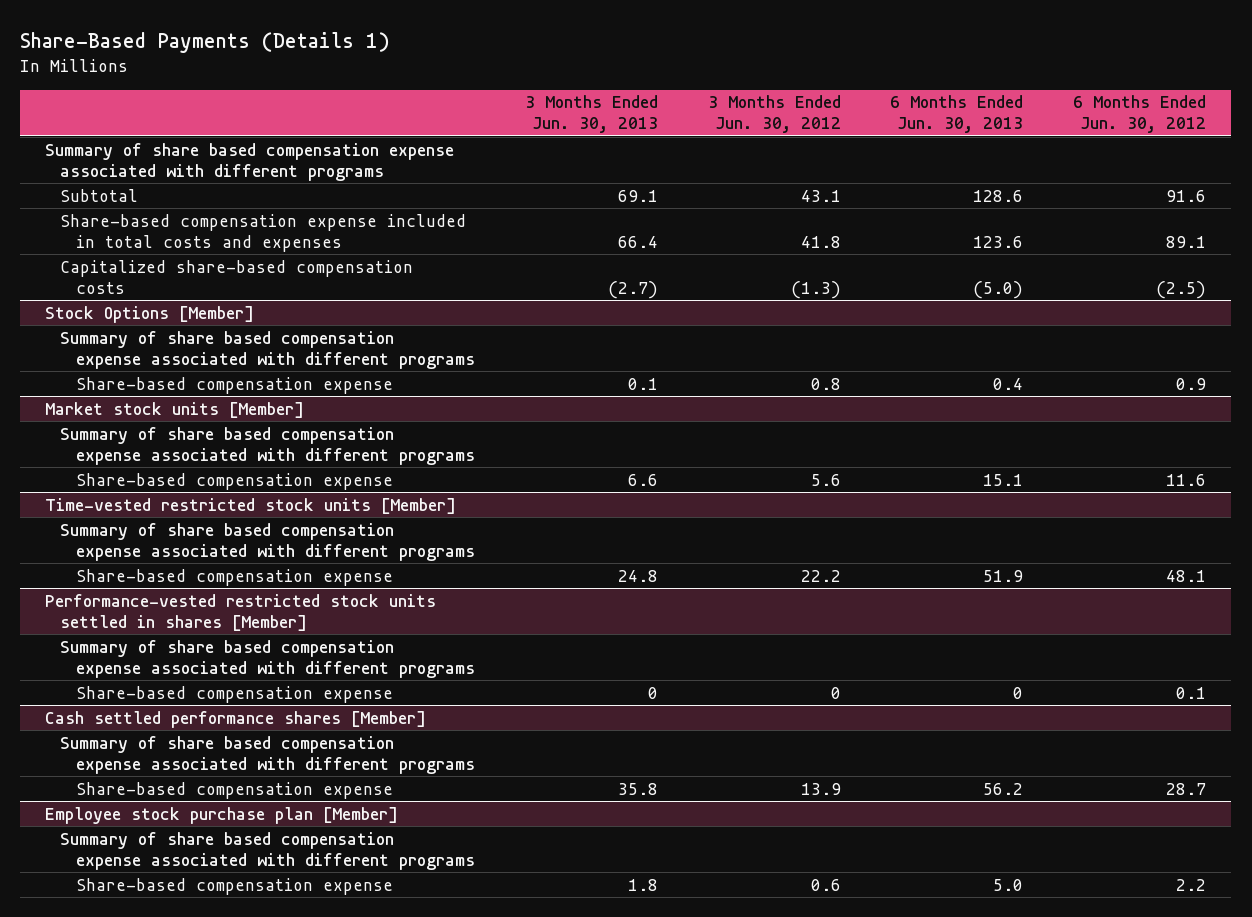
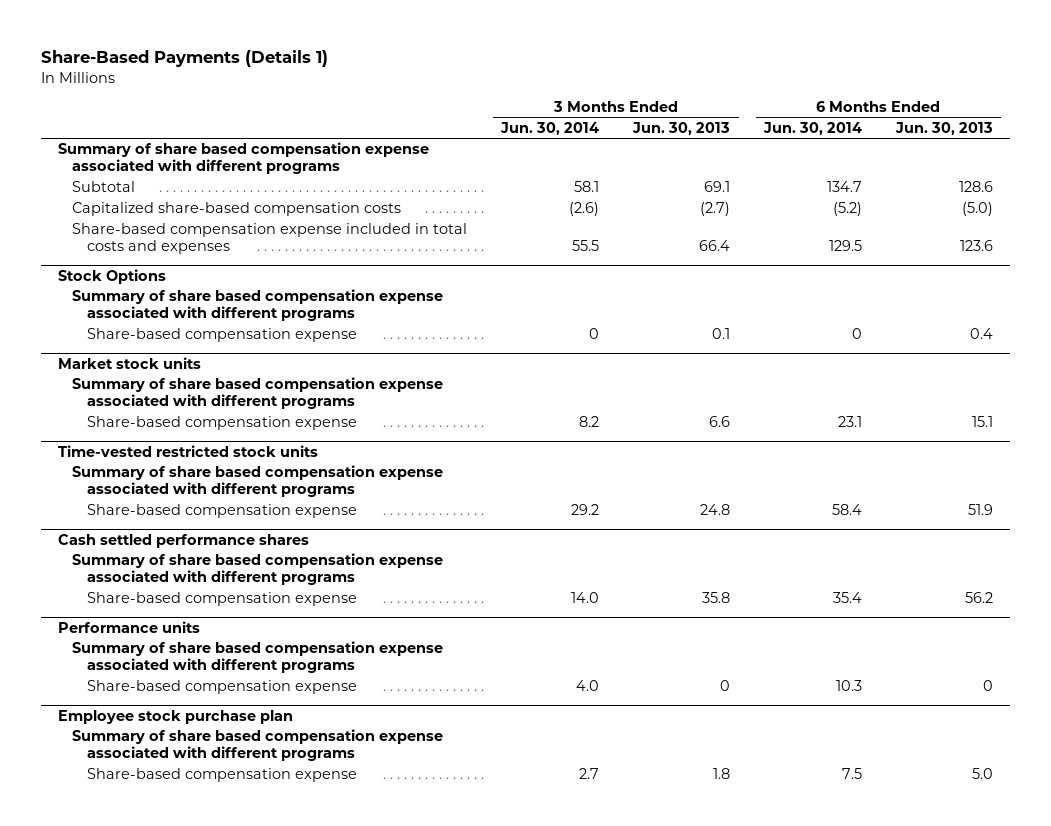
- | 3 Months Ended Jun. 30, 2013 | 3 Months Ended Jun. 30, 2012 | 6 Months Ended Jun. 30, 2013 | 6 Months Ended Jun. 30, 2012
+ | 3 Months Ended Jun. 30, 2014 | 3 Months Ended Jun. 30, 2013 | 6 Months Ended Jun. 30, 2014 | 6 Months Ended Jun. 30, 2013
- Stock Options [Member]
moved down: Share-based compensation expense included in total costs and expenses | 55.5 | 66.4 | 129.5 | 123.6
+ Stock Options
- Market stock units [Member]
+ Market stock units
- Time-vested restricted stock units [Member]
+ Time-vested restricted stock units
- Performance-vested restricted stock units settled in shares [Member]
- Summary of share based compensation expense associated with different programs
- Share-based compensation expense | 0 | 0 | 0 | 0.1
- Cash settled performance shares [Member]
+ Cash settled performance shares
- Employee stock purchase plan [Member]
+ Performance units
+ Share-based compensation expense | 4.0 | 0 | 10.3 | 0
+ Employee stock purchase plan
+ Summary of share based compensation expense associated with different programs

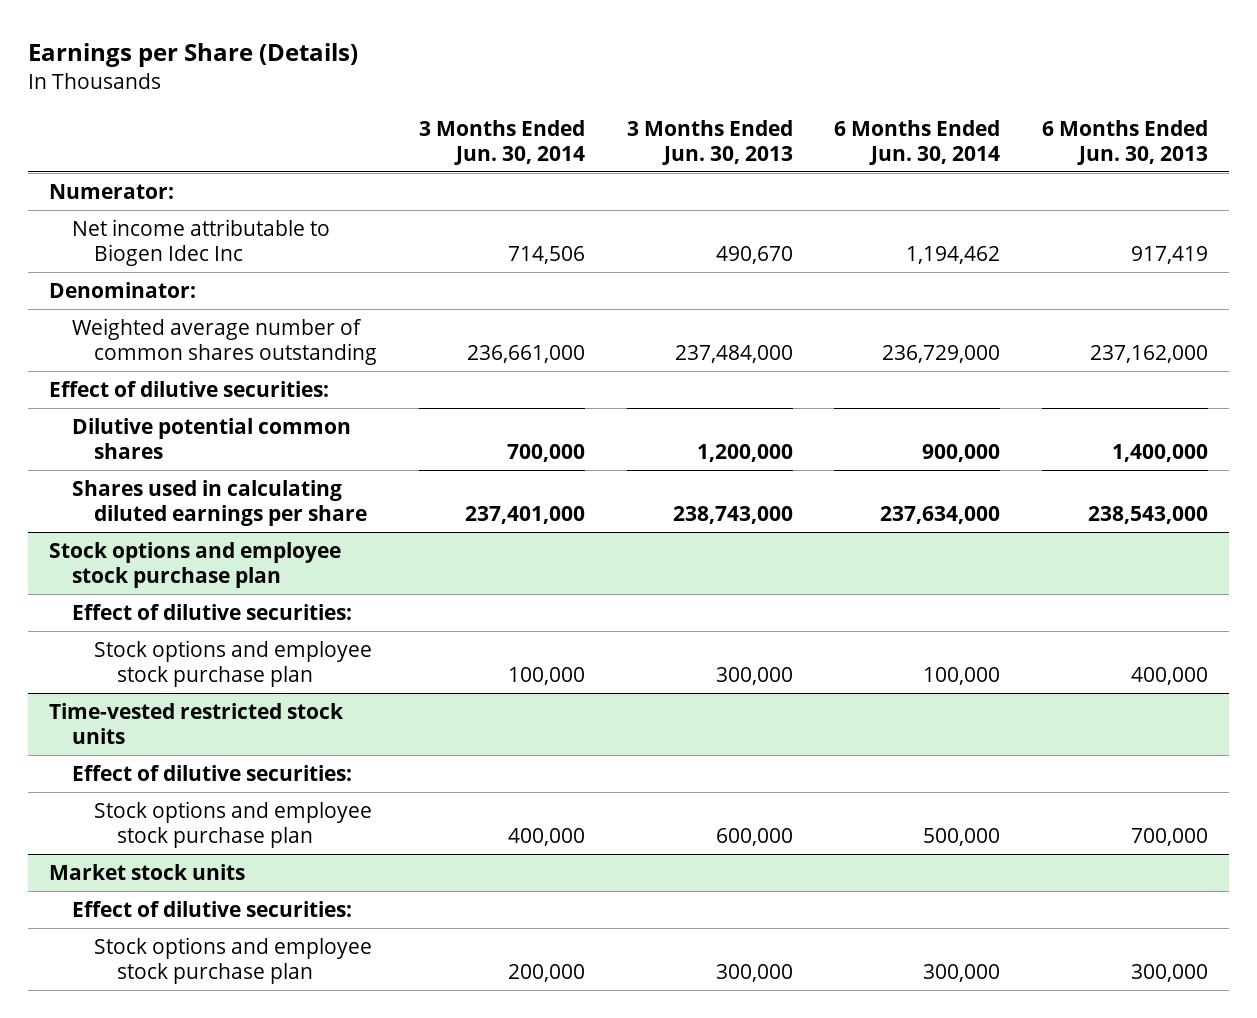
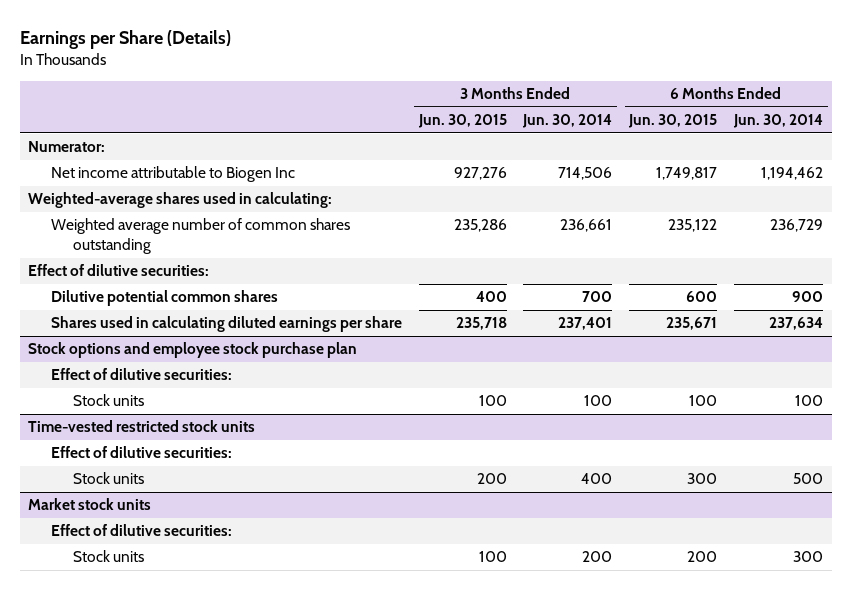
- | 3 Months Ended Jun. 30, 2014 | 3 Months Ended Jun. 30, 2013 | 6 Months Ended Jun. 30, 2014 | 6 Months Ended Jun. 30, 2013
+ | 3 Months Ended Jun. 30, 2015 | 3 Months Ended Jun. 30, 2014 | 6 Months Ended Jun. 30, 2015 | 6 Months Ended Jun. 30, 2014
- Net income attributable to Biogen Idec Inc | 714,506 | 490,670 | 1,194,462 | 917,419
- Denominator:
- Weighted average number of common shares outstanding | 236,661,000 | 237,484,000 | 236,729,000 | 237,162,000
+ Net income attributable to Biogen Inc | 927,276 | 714,506 | 1,749,817 | 1,194,462
+ Weighted-average shares used in calculating:
+ Weighted average number of common shares outstanding | 235,286 | 236,661 | 235,122 | 236,729
- Dilutive potential common shares | 700,000 | 1,200,000 | 900,000 | 1,400,000
- Shares used in calculating diluted earnings per share | 237,401,000 | 238,743,000 | 237,634,000 | 238,543,000
+ Dilutive potential common shares | 400 | 700 | 600 | 900
+ Shares used in calculating diluted earnings per share | 235,718 | 237,401 | 235,671 | 237,634
@ Stock options and employee stock purchase plan
- Stock options and employee stock purchase plan | 100,000 | 300,000 | 100,000 | 400,000
+ Stock units | 100 | 100 | 100 | 100
@ Time-vested restricted stock units
- Stock options and employee stock purchase plan | 400,000 | 600,000 | 500,000 | 700,000
+ Stock units | 200 | 400 | 300 | 500
@ Market stock units
- Stock options and employee stock purchase plan | 200,000 | 300,000 | 300,000 | 300,000
+ Stock units | 100 | 200 | 200 | 300

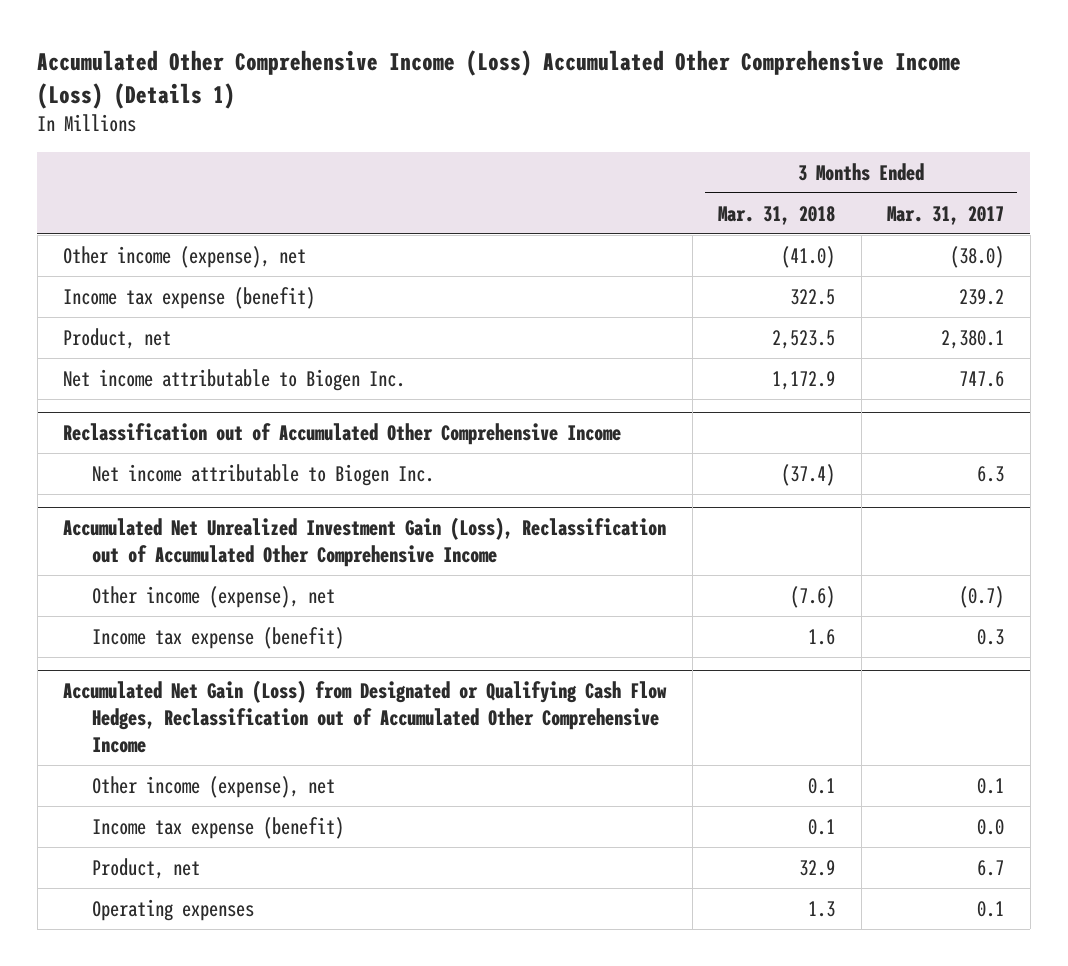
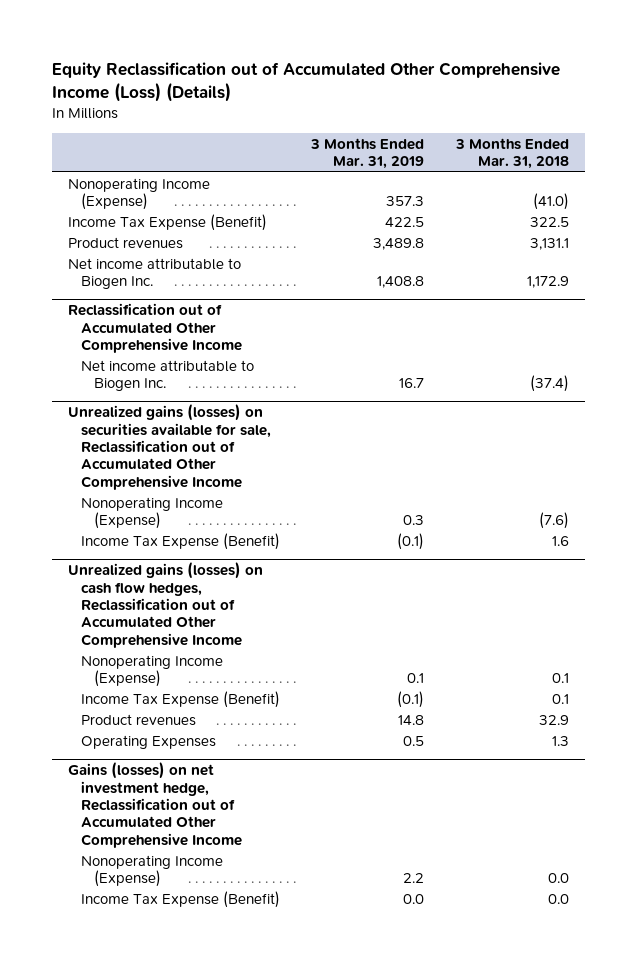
- Accumulated Other Comprehensive Income (Loss) Accumulated Other Comprehensive Income (Loss) (Details 1)
+ Equity Reclassification out of Accumulated Other Comprehensive Income (Loss) (Details)
- | 3 Months Ended Mar. 31, 2018 | 3 Months Ended Mar. 31, 2017
+ | 3 Months Ended Mar. 31, 2019 | 3 Months Ended Mar. 31, 2018
- Other income (expense), net | (41.0) | (38.0)
- Income tax expense (benefit) | 322.5 | 239.2
- Product, net | 2,523.5 | 2,380.1
+ Nonoperating Income (Expense) | 357.3 | (41.0)
+ Income Tax Expense (Benefit) | 422.5 | 322.5
+ Product revenues | 3,489.8 | 3,131.1
- Accumulated Net Unrealized Investment Gain (Loss), Reclassification out of Accumulated Other Comprehensive Income
- Other income (expense), net | (7.6) | (0.7)
- Income tax expense (benefit) | 1.6 | 0.3
- Accumulated Net Gain (Loss) from Designated or Qualifying Cash Flow Hedges, Reclassification out of Accumulated Other Comprehensive Income
- Other income (expense), net | 0.1 | 0.1
- Income tax expense (benefit) | 0.1 | 0.0
- Product, net | 32.9 | 6.7
- Operating expenses | 1.3 | 0.1
+ Unrealized gains (losses) on securities available for sale, Reclassification out of Accumulated Other Comprehensive Income
+ Nonoperating Income (Expense) | 0.3 | (7.6)
+ Income Tax Expense (Benefit) | (0.1) | 1.6
+ Unrealized gains (losses) on cash flow hedges, Reclassification out of Accumulated Other Comprehensive Income
+ Nonoperating Income (Expense) | 0.1 | 0.1
+ Income Tax Expense (Benefit) | (0.1) | 0.1
+ Product revenues | 14.8 | 32.9
+ Operating Expenses | 0.5 | 1.3
+ Gains (losses) on net investment hedge, Reclassification out of Accumulated Other Comprehensive Income
+ Nonoperating Income (Expense) | 2.2 | 0.0
+ Income Tax Expense (Benefit) | 0.0 | 0.0

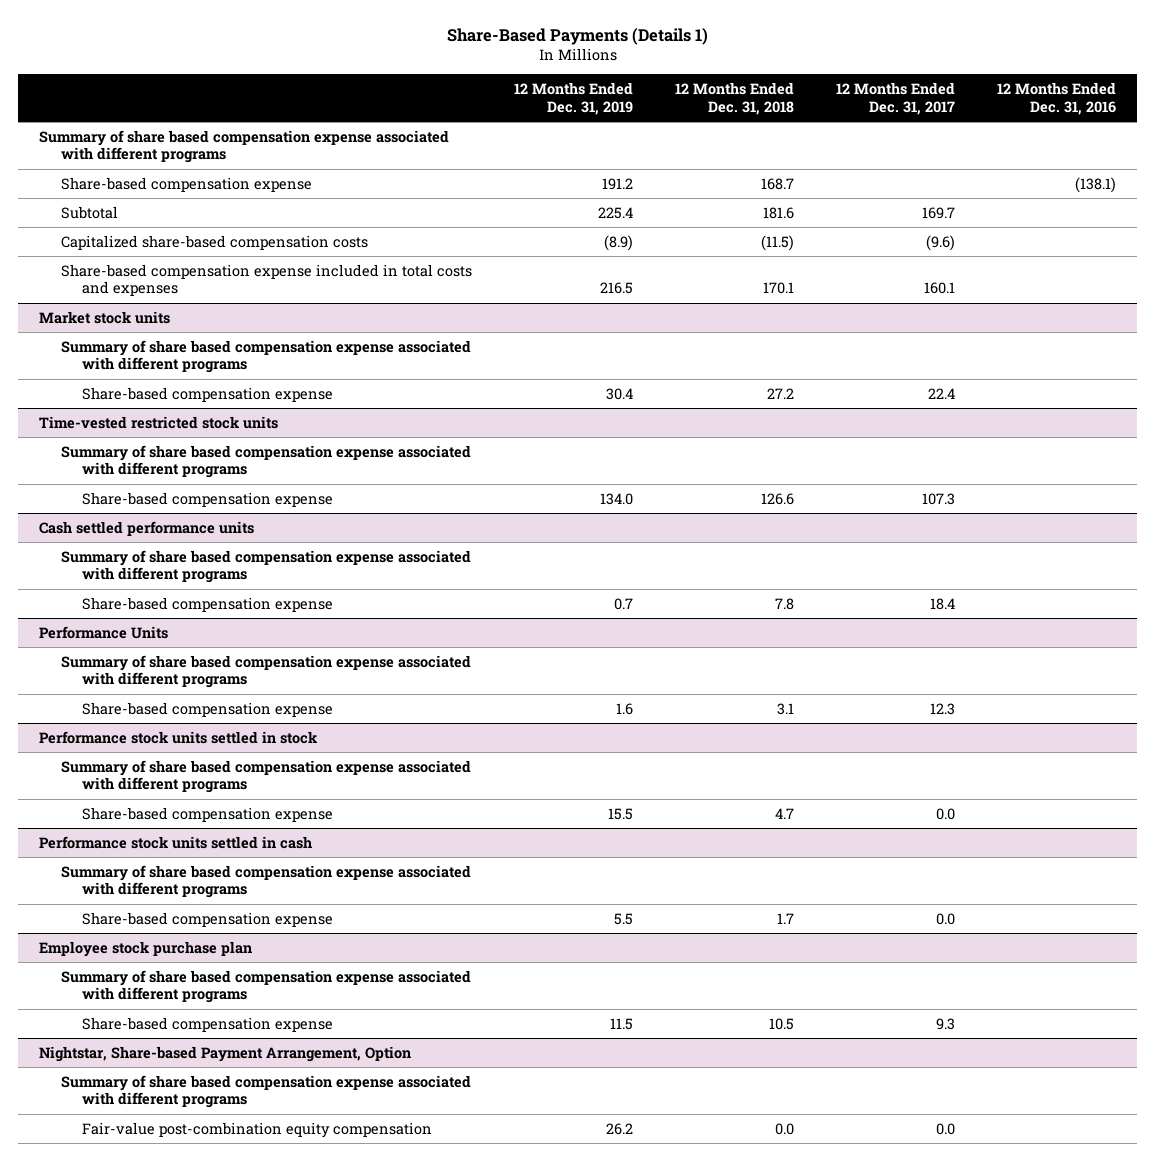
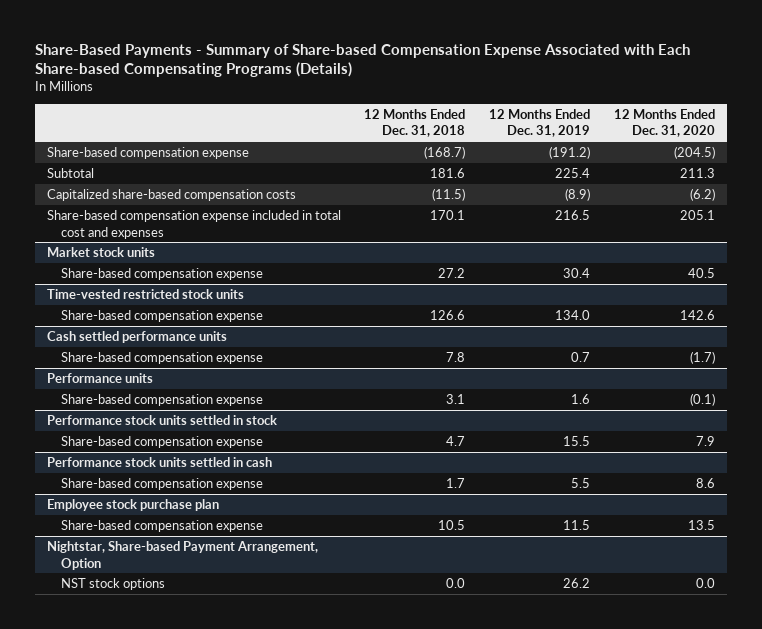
- Share-Based Payments (Details 1)
+ Share-Based Payments - Summary of Share-based Compensation Expense Associated with Each Share-based Compensating Programs (Details)
- | 12 Months Ended Dec. 31, 2019 | 12 Months Ended Dec. 31, 2018 | 12 Months Ended Dec. 31, 2017 | 12 Months Ended Dec. 31, 2016
+ | 12 Months Ended Dec. 31, 2018 | 12 Months Ended Dec. 31, 2019 | 12 Months Ended Dec. 31, 2020
- Summary of share based compensation expense associated with different programs
- Share-based compensation expense | 191.2 | 168.7 | | (138.1)
+ Share-based compensation expense | (168.7) | (191.2) | (204.5)
- Share-based compensation expense included in total costs and expenses | 216.5 | 170.1 | 160.1 |
+ Share-based compensation expense included in total cost and expenses | 170.1 | 216.5 | 205.1
@ Market stock units
- Summary of share based compensation expense associated with different programs
@ Time-vested restricted stock units
- Summary of share based compensation expense associated with different programs
@ Cash settled performance units
- Summary of share based compensation expense associated with different programs
- Performance Units
- Summary of share based compensation expense associated with different programs
+ Performance units
@ Performance stock units settled in stock
- Summary of share based compensation expense associated with different programs
@ Performance stock units settled in cash
- Summary of share based compensation expense associated with different programs
@ Employee stock purchase plan
- Summary of share based compensation expense associated with different programs
@ Nightstar, Share-based Payment Arrangement, Option
- Summary of share based compensation expense associated with different programs
- Fair-value post-combination equity compensation | 26.2 | 0.0 | 0.0 |
+ NST stock options | 0.0 | 26.2 | 0.0

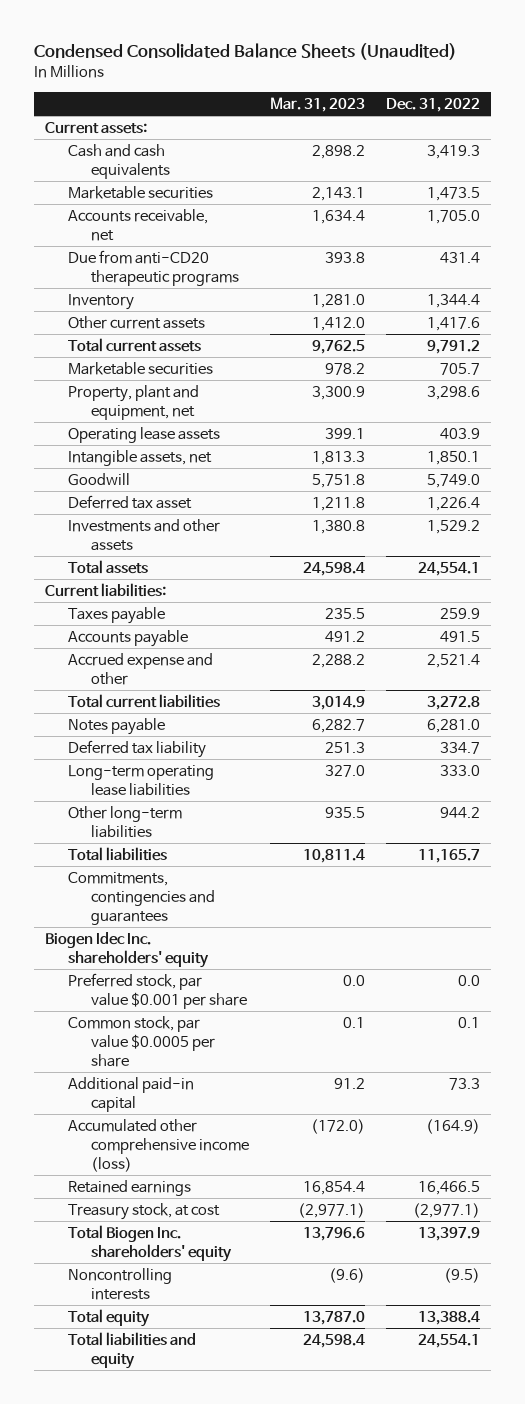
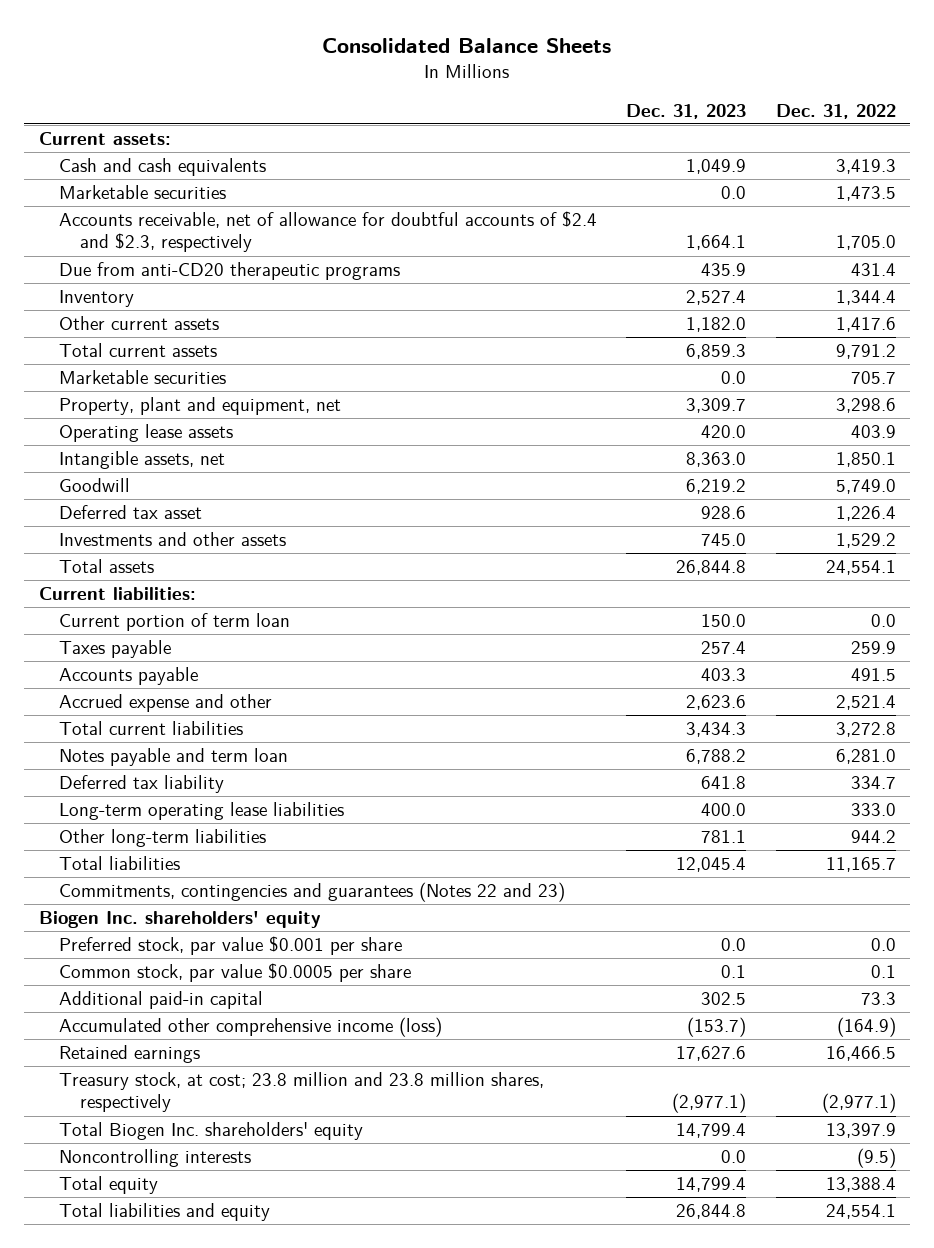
- Condensed Consolidated Balance Sheets (Unaudited)
+ Consolidated Balance Sheets
- | Mar. 31, 2023 | Dec. 31, 2022
+ | Dec. 31, 2023 | Dec. 31, 2022
- Accounts receivable, net | 1,634.4 | 1,705.0
+ Accounts receivable, net of allowance for doubtful accounts of $2.4 and $2.3, respectively | 1,664.1 | 1,705.0
+ Current portion of term loan | 150.0 | 0.0
- Notes payable | 6,282.7 | 6,281.0
+ Notes payable and term loan | 6,788.2 | 6,281.0
- Commitments, contingencies and guarantees
- Biogen Idec Inc. shareholders' equity
+ Commitments, contingencies and guarantees (Notes 22 and 23)
+ Biogen Inc. shareholders' equity
- Treasury stock, at cost | (2,977.1) | (2,977.1)
+ Treasury stock, at cost; 23.8 million and 23.8 million shares, respectively | (2,977.1) | (2,977.1)

